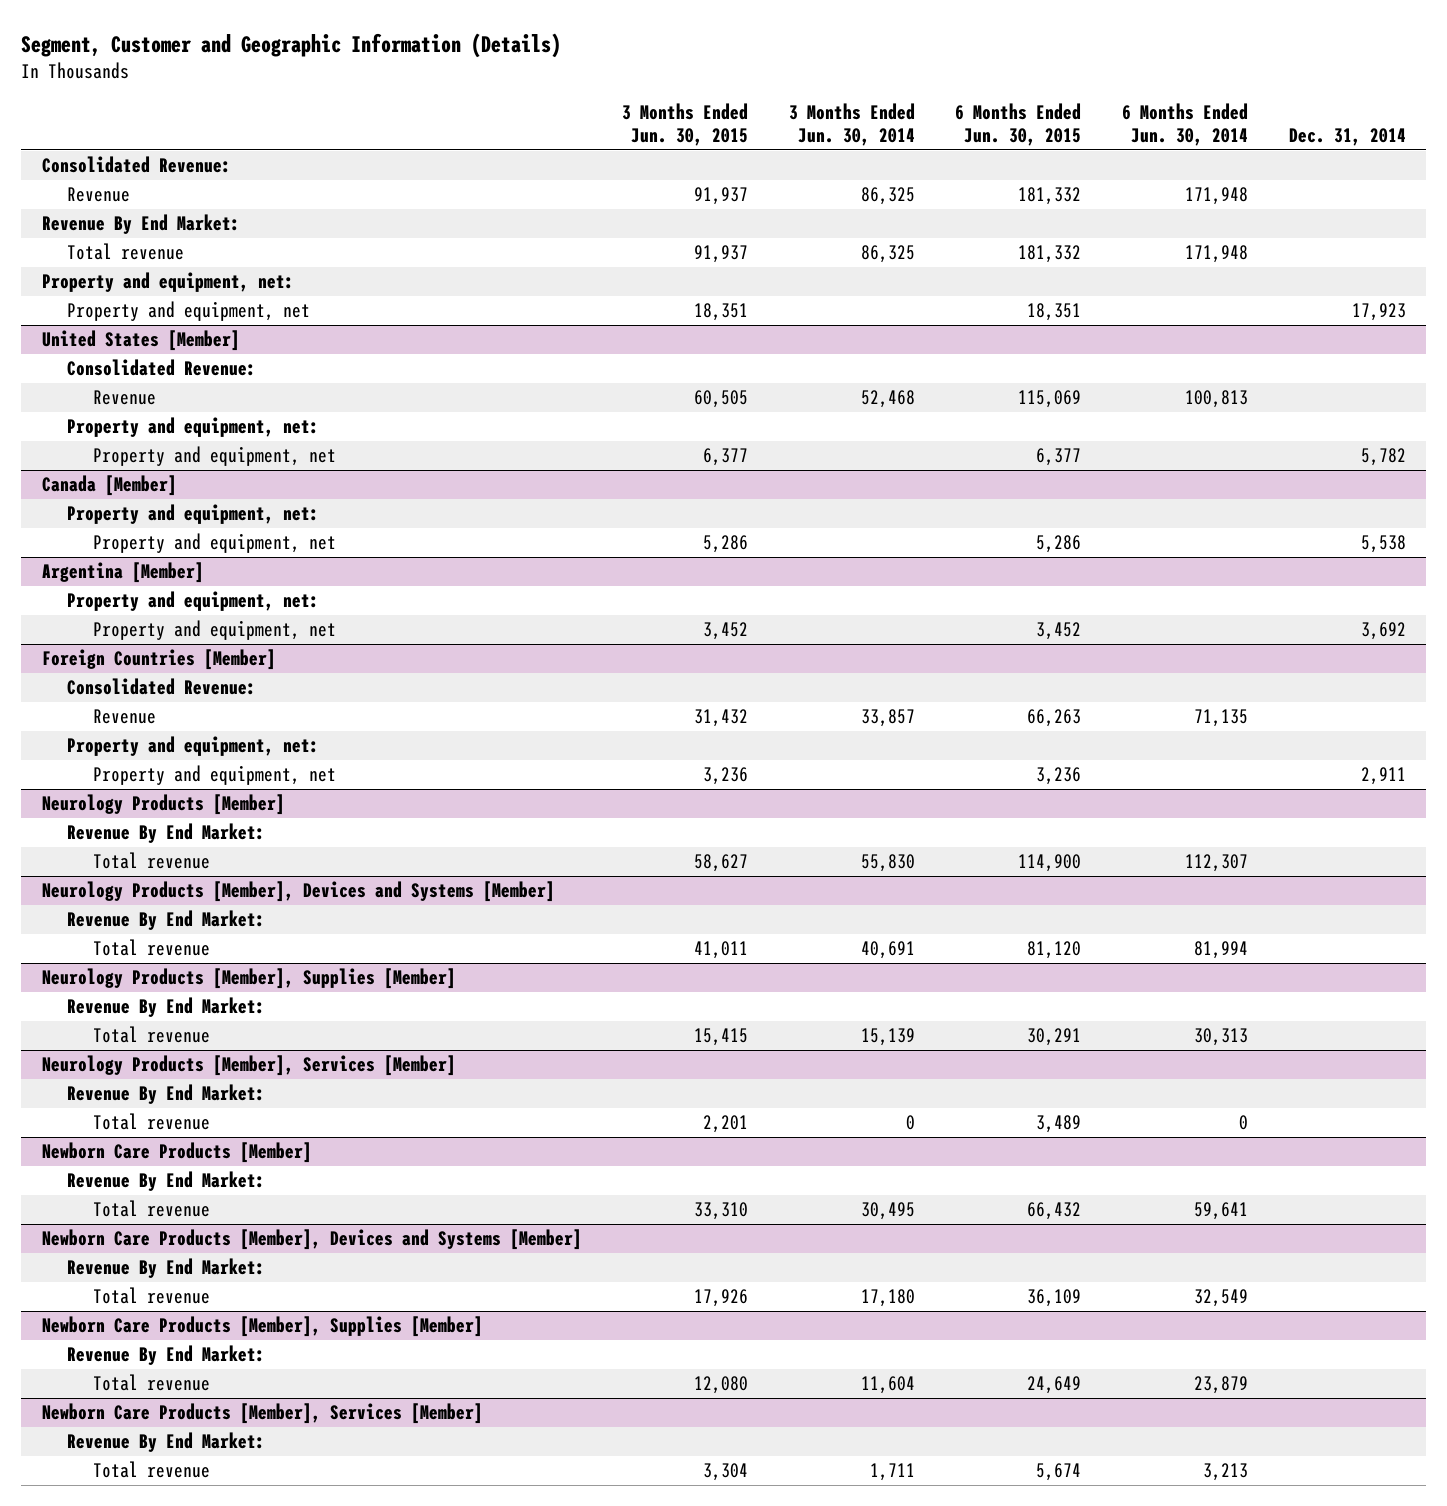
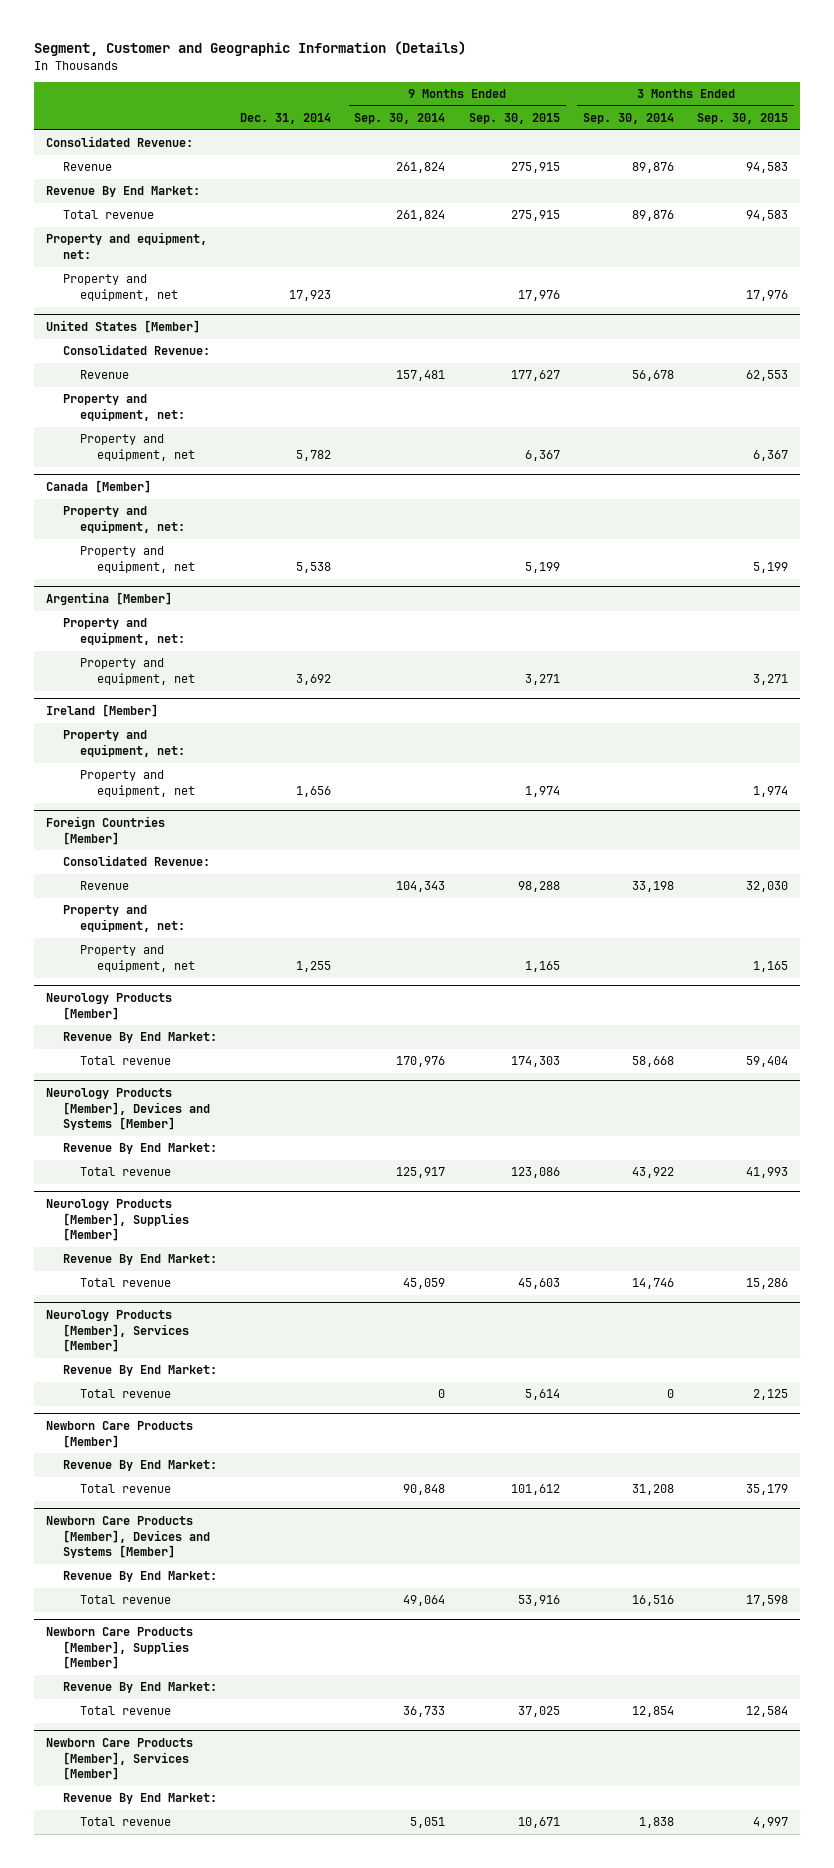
- | 3 Months Ended Jun. 30, 2015 | 3 Months Ended Jun. 30, 2014 | 6 Months Ended Jun. 30, 2015 | 6 Months Ended Jun. 30, 2014 | Dec. 31, 2014
+ | Dec. 31, 2014 | 9 Months Ended Sep. 30, 2014 | 9 Months Ended Sep. 30, 2015 | 3 Months Ended Sep. 30, 2014 | 3 Months Ended Sep. 30, 2015
+ Ireland [Member]
+ Property and equipment, net:
+ Property and equipment, net | 1,656 | | 1,974 | | 1,974
@ Foreign Countries [Member]
- Property and equipment, net | 3,236 | | 3,236 | | 2,911
+ Property and equipment, net | 1,255 | | 1,165 | | 1,165

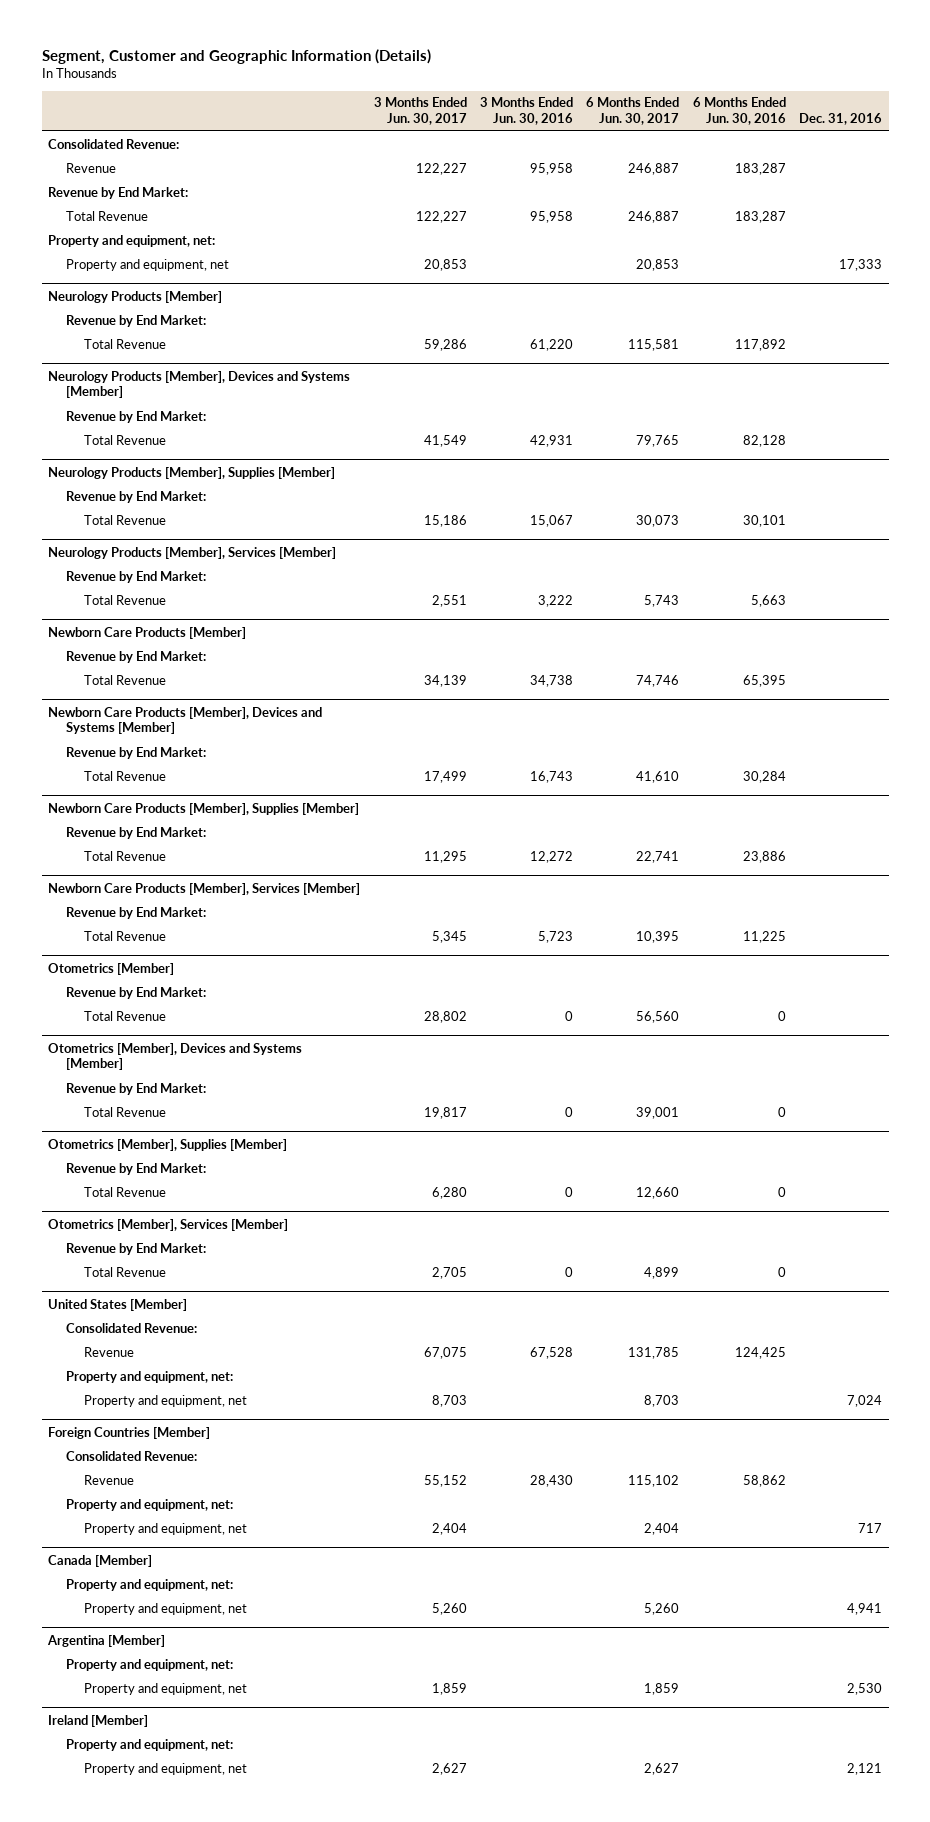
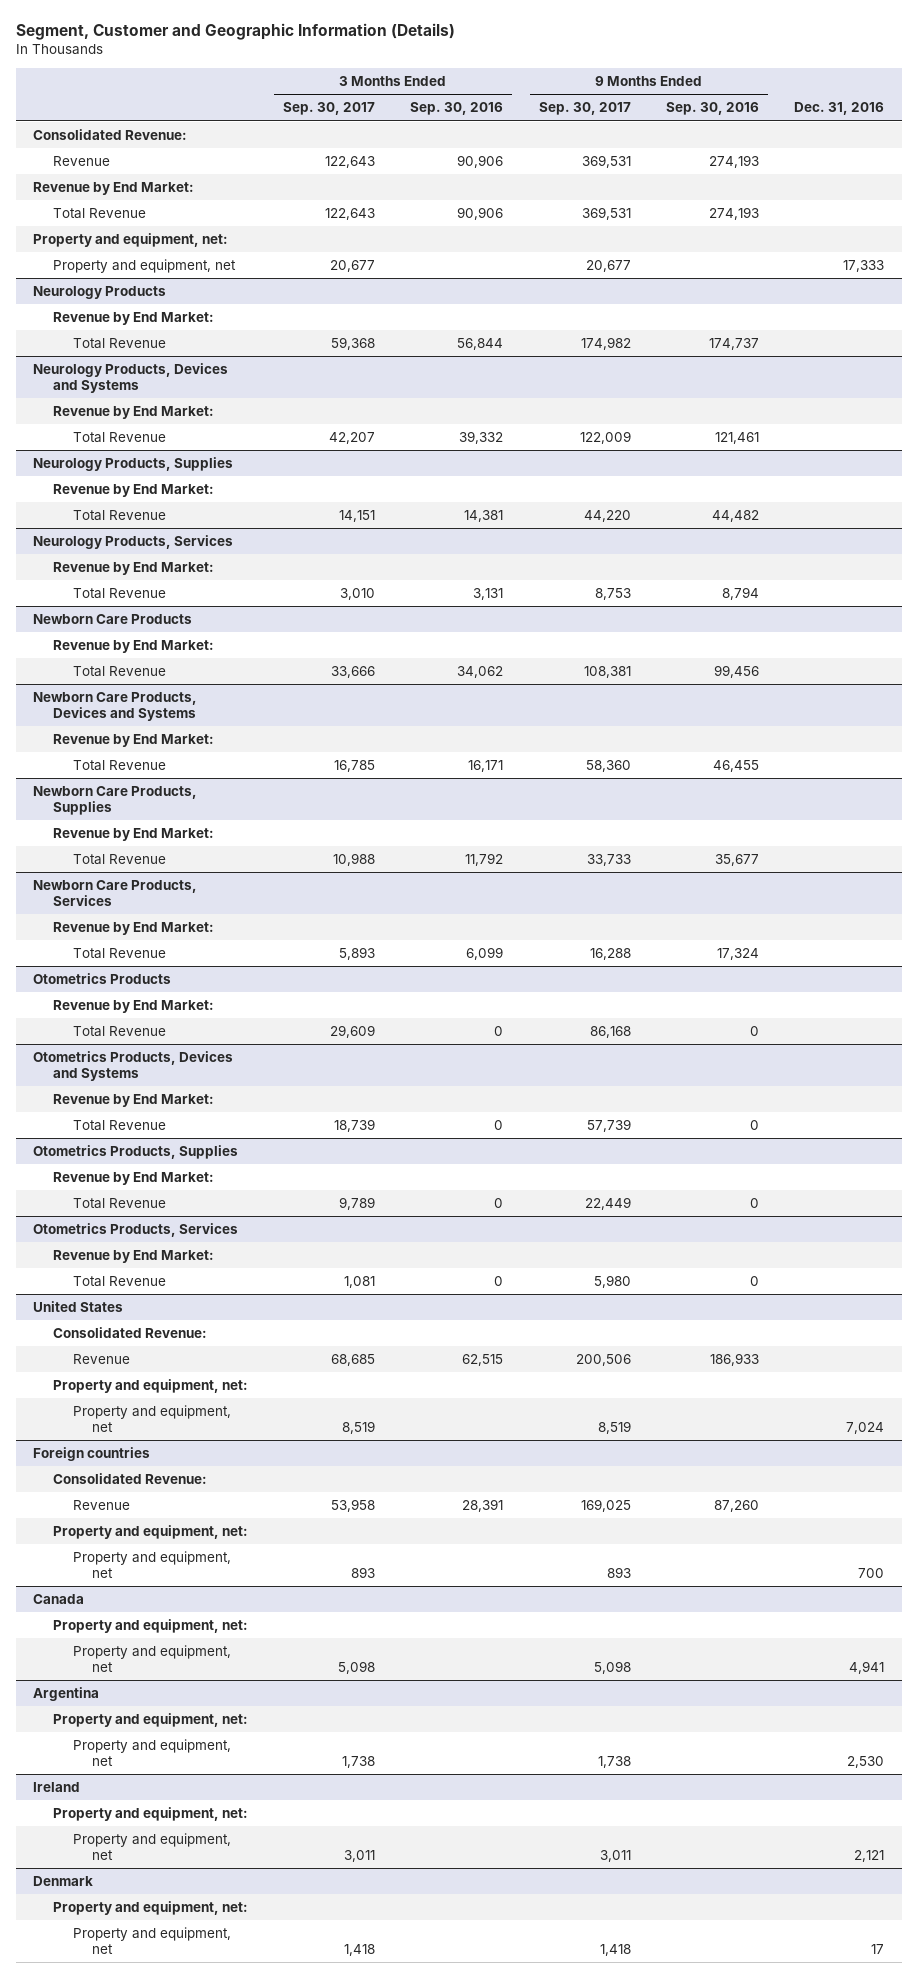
- | 3 Months Ended Jun. 30, 2017 | 3 Months Ended Jun. 30, 2016 | 6 Months Ended Jun. 30, 2017 | 6 Months Ended Jun. 30, 2016 | Dec. 31, 2016
+ | 3 Months Ended Sep. 30, 2017 | 3 Months Ended Sep. 30, 2016 | 9 Months Ended Sep. 30, 2017 | 9 Months Ended Sep. 30, 2016 | Dec. 31, 2016
- Neurology Products [Member]
+ Neurology Products
- Neurology Products [Member], Devices and Systems [Member]
+ Neurology Products, Devices and Systems
- Neurology Products [Member], Supplies [Member]
+ Neurology Products, Supplies
- Neurology Products [Member], Services [Member]
+ Neurology Products, Services
- Newborn Care Products [Member]
+ Newborn Care Products
- Newborn Care Products [Member], Devices and Systems [Member]
+ Newborn Care Products, Devices and Systems
- Newborn Care Products [Member], Supplies [Member]
+ Newborn Care Products, Supplies
- Newborn Care Products [Member], Services [Member]
+ Newborn Care Products, Services
- Otometrics [Member]
+ Otometrics Products
- Otometrics [Member], Devices and Systems [Member]
+ Otometrics Products, Devices and Systems
- Otometrics [Member], Supplies [Member]
+ Otometrics Products, Supplies
- Otometrics [Member], Services [Member]
+ Otometrics Products, Services
- United States [Member]
+ United States
- Foreign Countries [Member]
+ Foreign countries
- Property and equipment, net | 2,404 | | 2,404 | | 717
- Canada [Member]
+ Property and equipment, net | 893 | | 893 | | 700
+ Canada
- Argentina [Member]
+ Argentina
- Ireland [Member]
+ Ireland
+ Denmark
+ Property and equipment, net:
+ Property and equipment, net | 1,418 | | 1,418 | | 17

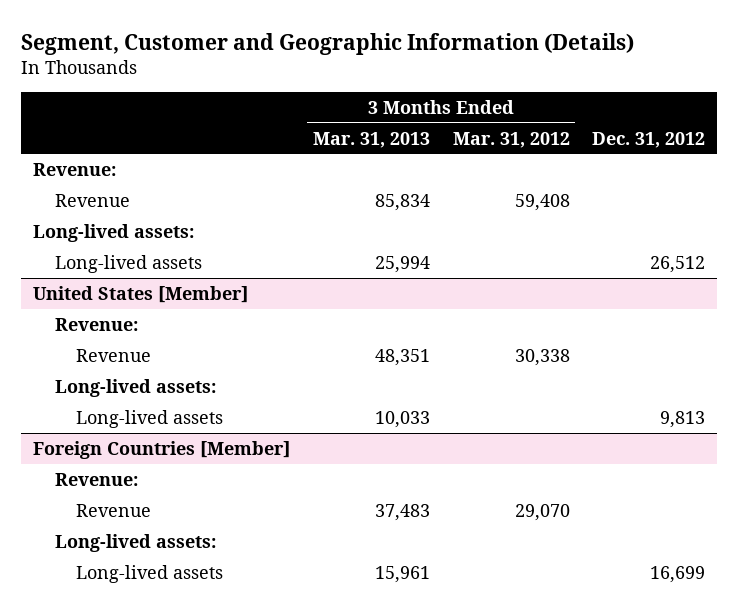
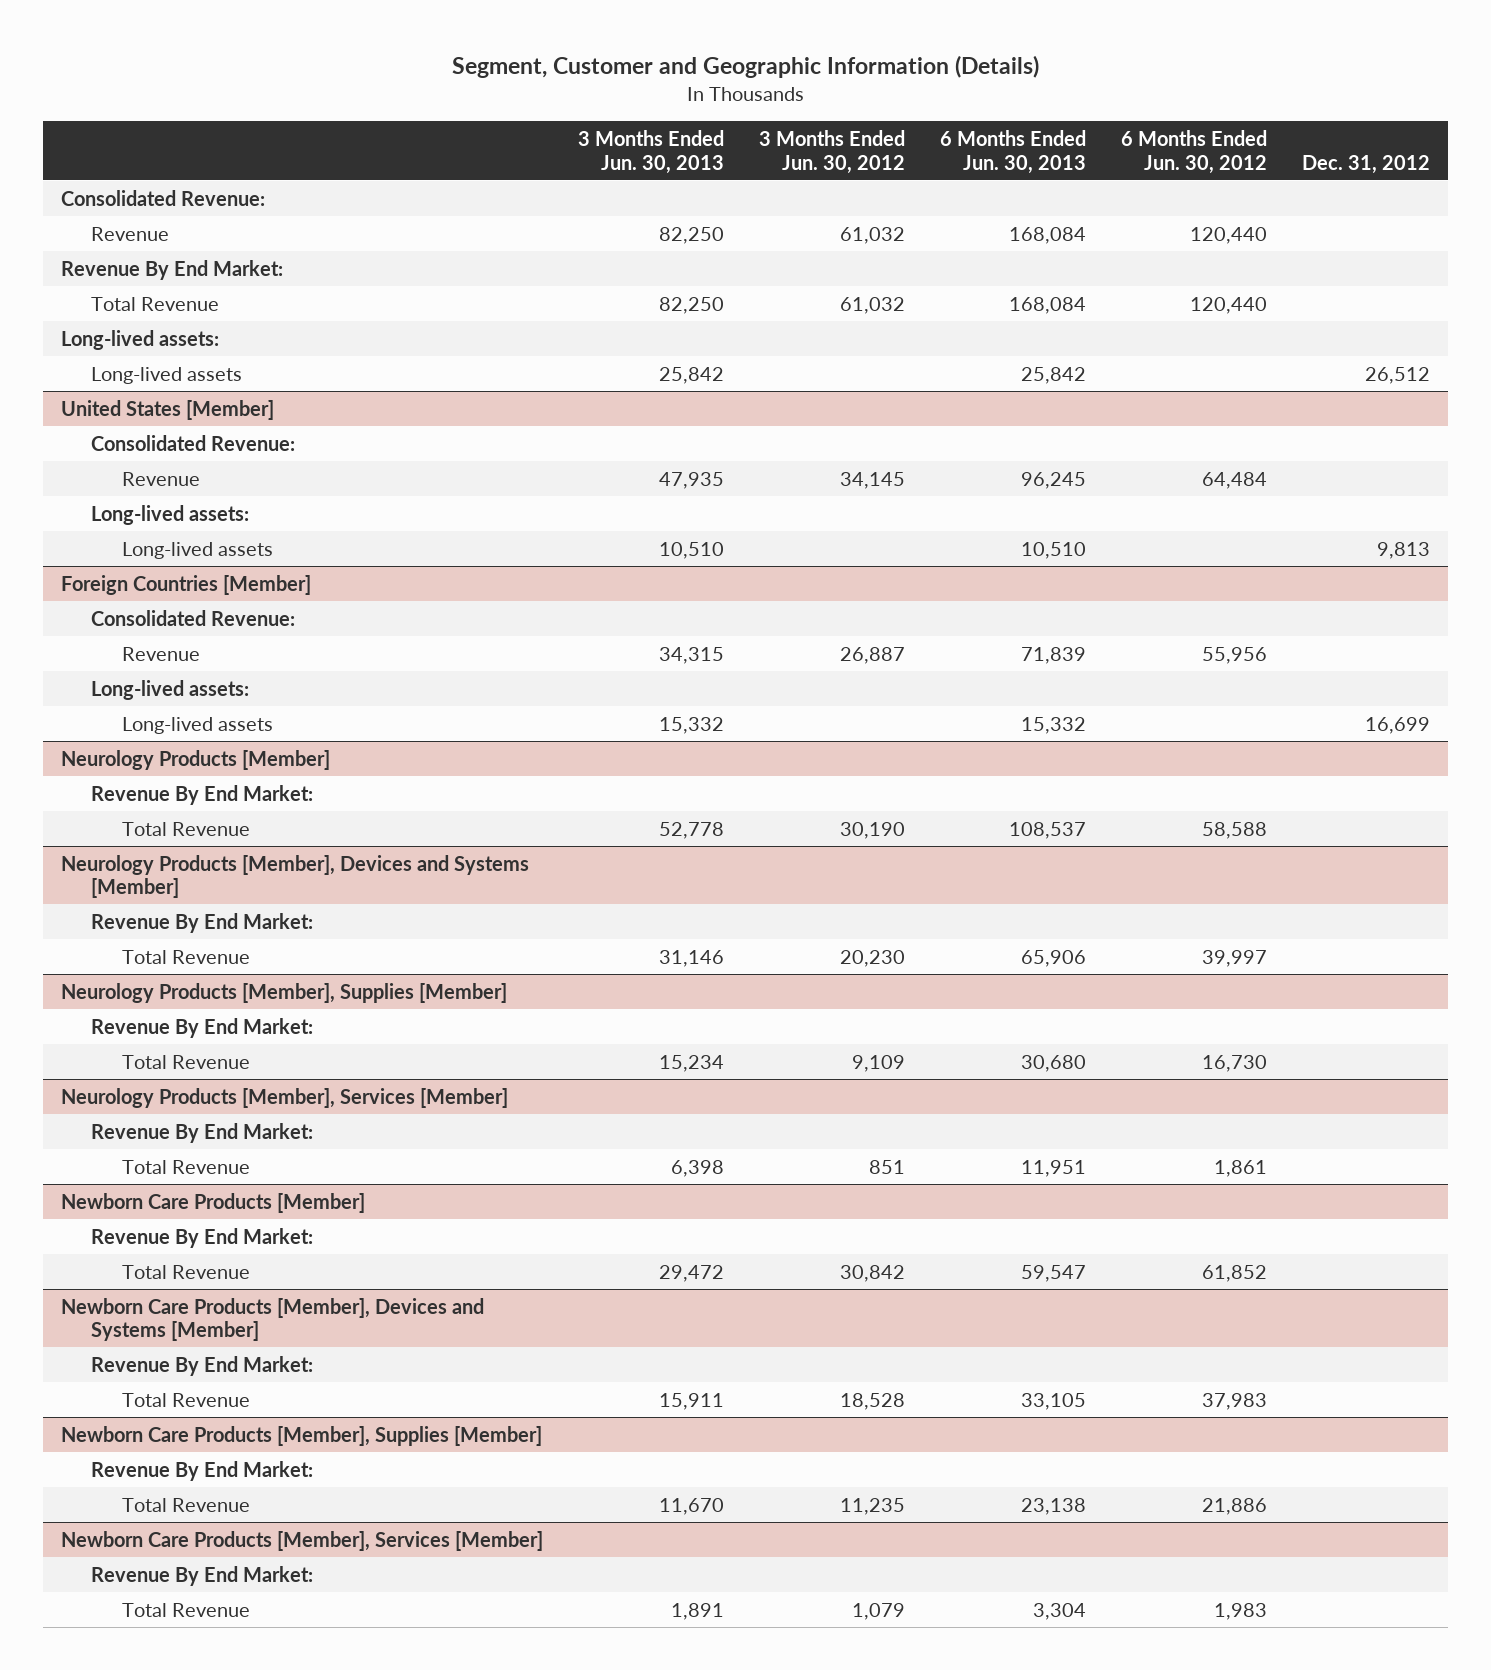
- | 3 Months Ended Mar. 31, 2013 | 3 Months Ended Mar. 31, 2012 | Dec. 31, 2012
+ | 3 Months Ended Jun. 30, 2013 | 3 Months Ended Jun. 30, 2012 | 6 Months Ended Jun. 30, 2013 | 6 Months Ended Jun. 30, 2012 | Dec. 31, 2012
- Revenue:
+ Consolidated Revenue:
+ Revenue By End Market:
+ Total Revenue | 82,250 | 61,032 | 168,084 | 120,440 |
@ United States [Member]
- Revenue:
+ Consolidated Revenue:
@ Foreign Countries [Member]
- Revenue:
+ Consolidated Revenue:
+ Neurology Products [Member]
+ Revenue By End Market:
+ Total Revenue | 52,778 | 30,190 | 108,537 | 58,588 |
+ Neurology Products [Member], Devices and Systems [Member]
+ Revenue By End Market:
+ Total Revenue | 31,146 | 20,230 | 65,906 | 39,997 |
+ Neurology Products [Member], Supplies [Member]
+ Revenue By End Market:
+ Total Revenue | 15,234 | 9,109 | 30,680 | 16,730 |
+ Neurology Products [Member], Services [Member]
+ Revenue By End Market:
+ Total Revenue | 6,398 | 851 | 11,951 | 1,861 |
+ Newborn Care Products [Member]
+ Revenue By End Market:
+ Total Revenue | 29,472 | 30,842 | 59,547 | 61,852 |
+ Newborn Care Products [Member], Devices and Systems [Member]
+ Revenue By End Market:
+ Total Revenue | 15,911 | 18,528 | 33,105 | 37,983 |
+ Newborn Care Products [Member], Supplies [Member]
+ Revenue By End Market:
+ Total Revenue | 11,670 | 11,235 | 23,138 | 21,886 |
+ Newborn Care Products [Member], Services [Member]
+ Revenue By End Market:
+ Total Revenue | 1,891 | 1,079 | 3,304 | 1,983 |

